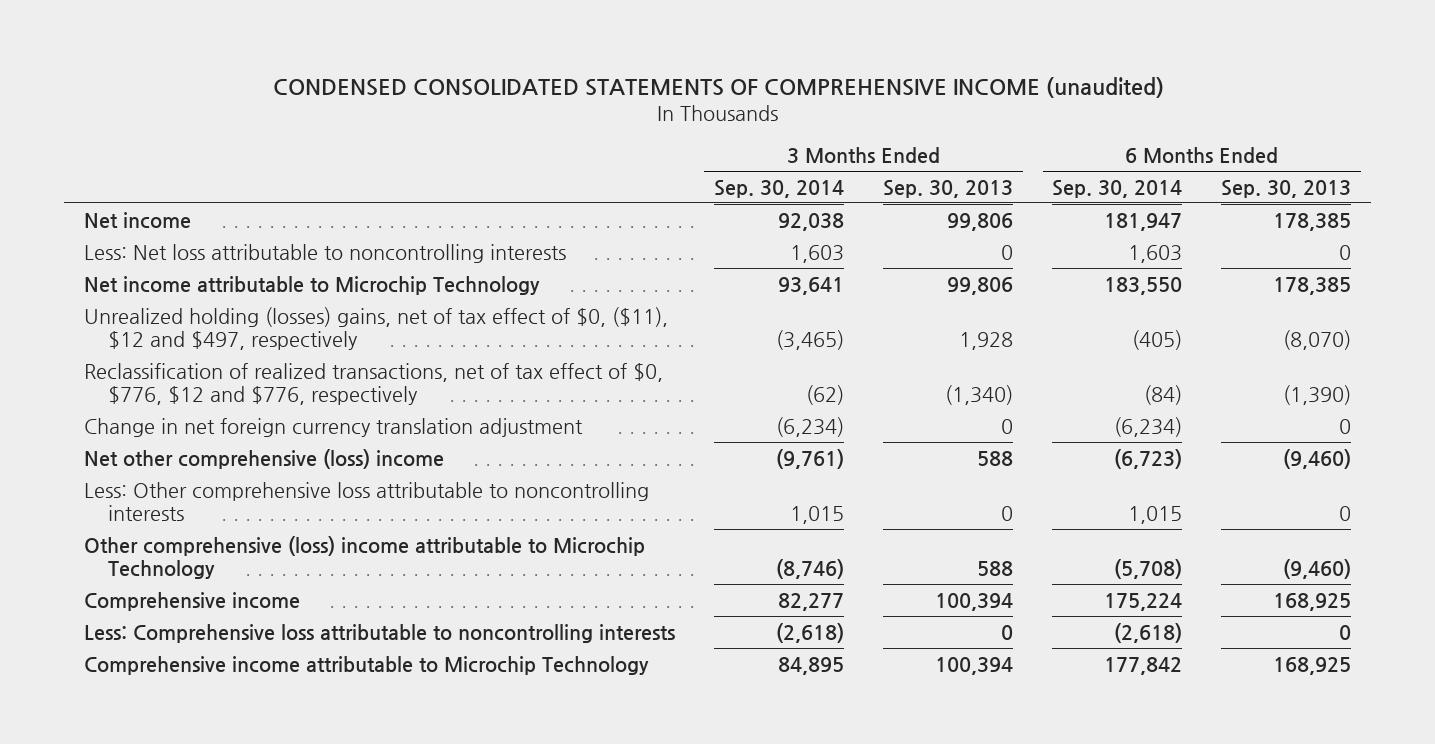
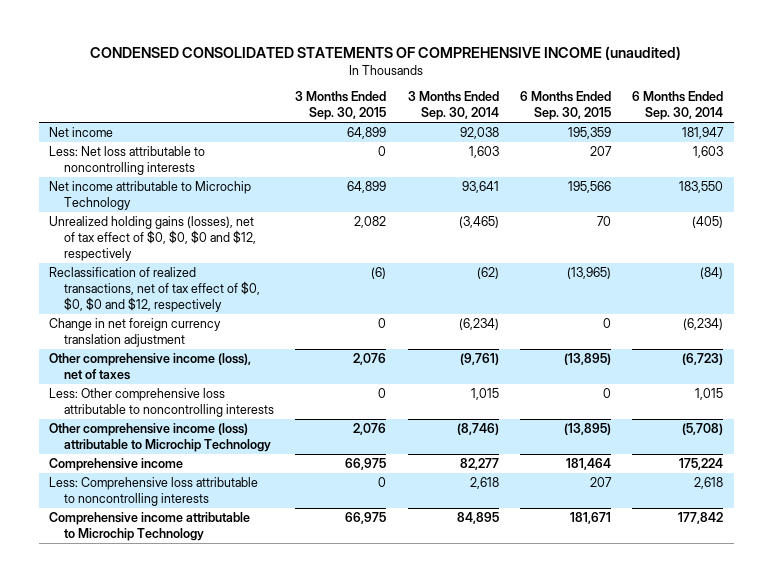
- | 3 Months Ended Sep. 30, 2014 | 3 Months Ended Sep. 30, 2013 | 6 Months Ended Sep. 30, 2014 | 6 Months Ended Sep. 30, 2013
+ | 3 Months Ended Sep. 30, 2015 | 3 Months Ended Sep. 30, 2014 | 6 Months Ended Sep. 30, 2015 | 6 Months Ended Sep. 30, 2014
- Unrealized holding (losses) gains, net of tax effect of $0, ($11), $12 and $497, respectively | (3,465) | 1,928 | (405) | (8,070)
- Reclassification of realized transactions, net of tax effect of $0, $776, $12 and $776, respectively | (62) | (1,340) | (84) | (1,390)
+ Unrealized holding gains (losses), net of tax effect of $0, $0, $0 and $12, respectively | 2,082 | (3,465) | 70 | (405)
+ Reclassification of realized transactions, net of tax effect of $0, $0, $0 and $12, respectively | (6) | (62) | (13,965) | (84)
- Net other comprehensive (loss) income | (9,761) | 588 | (6,723) | (9,460)
+ Other comprehensive income (loss), net of taxes | 2,076 | (9,761) | (13,895) | (6,723)
- Other comprehensive (loss) income attributable to Microchip Technology | (8,746) | 588 | (5,708) | (9,460)
+ Other comprehensive income (loss) attributable to Microchip Technology | 2,076 | (8,746) | (13,895) | (5,708)
- Less: Comprehensive loss attributable to noncontrolling interests | (2,618) | 0 | (2,618) | 0
+ Less: Comprehensive loss attributable to noncontrolling interests | 0 | 2,618 | 207 | 2,618

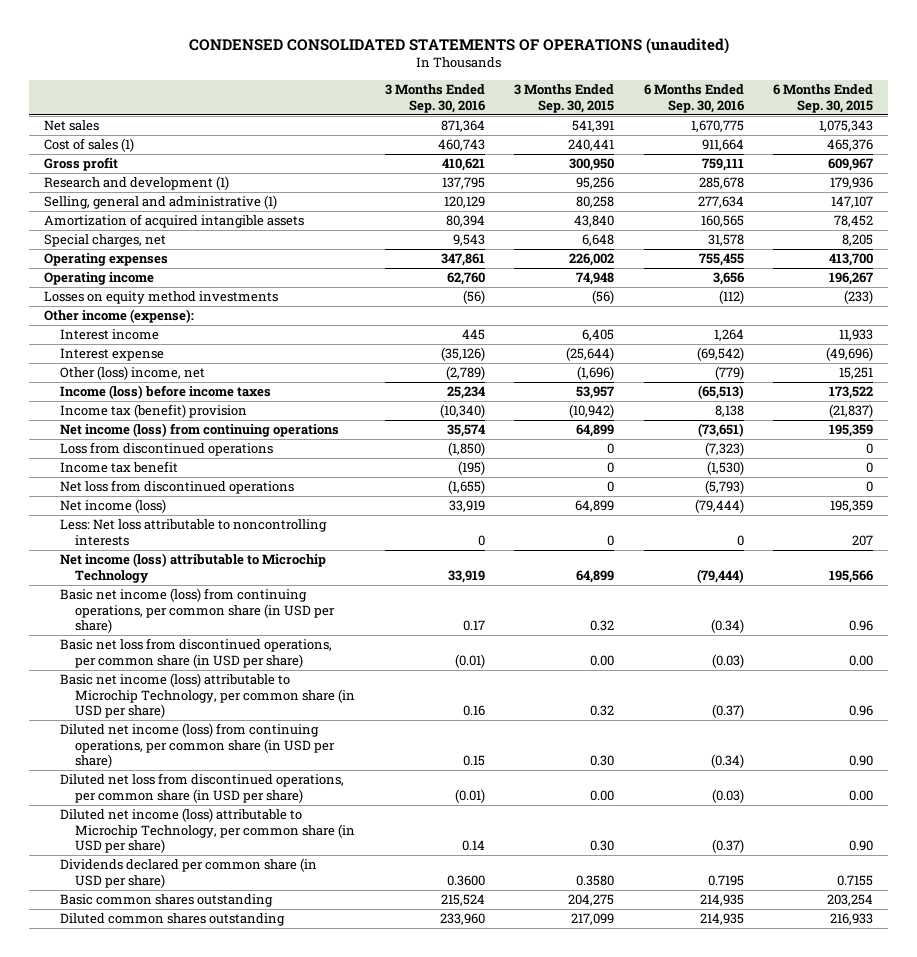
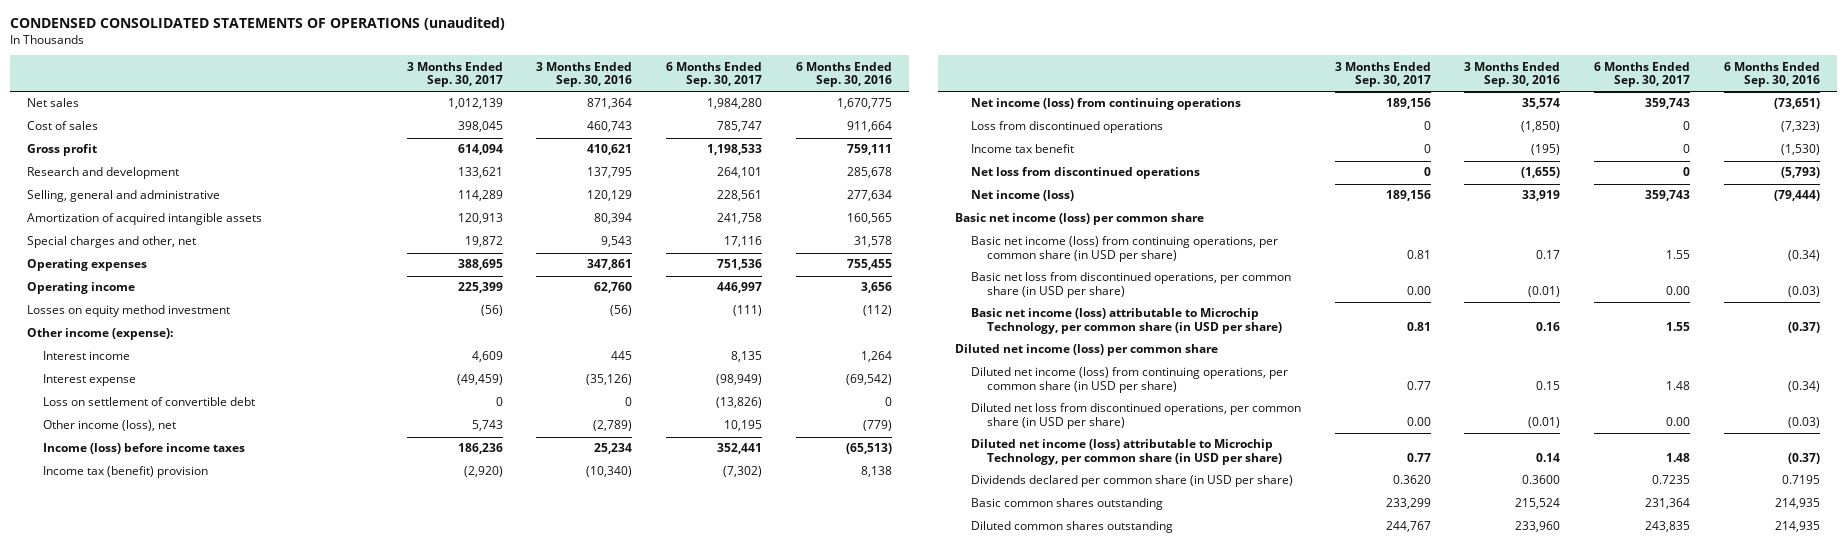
- | 3 Months Ended Sep. 30, 2016 | 3 Months Ended Sep. 30, 2015 | 6 Months Ended Sep. 30, 2016 | 6 Months Ended Sep. 30, 2015
+ | 3 Months Ended Sep. 30, 2017 | 3 Months Ended Sep. 30, 2016 | 6 Months Ended Sep. 30, 2017 | 6 Months Ended Sep. 30, 2016
- Cost of sales (1) | 460,743 | 240,441 | 911,664 | 465,376
+ Cost of sales | 398,045 | 460,743 | 785,747 | 911,664
- Research and development (1) | 137,795 | 95,256 | 285,678 | 179,936
- Selling, general and administrative (1) | 120,129 | 80,258 | 277,634 | 147,107
+ Research and development | 133,621 | 137,795 | 264,101 | 285,678
+ Selling, general and administrative | 114,289 | 120,129 | 228,561 | 277,634
- Special charges, net | 9,543 | 6,648 | 31,578 | 8,205
+ Special charges and other, net | 19,872 | 9,543 | 17,116 | 31,578
- Losses on equity method investments | (56) | (56) | (112) | (233)
+ Losses on equity method investment | (56) | (56) | (111) | (112)
- Other (loss) income, net | (2,789) | (1,696) | (779) | 15,251
+ Loss on settlement of convertible debt | 0 | 0 | (13,826) | 0
+ Other income (loss), net | 5,743 | (2,789) | 10,195 | (779)
- Less: Net loss attributable to noncontrolling interests | 0 | 0 | 0 | 207
- Net income (loss) attributable to Microchip Technology | 33,919 | 64,899 | (79,444) | 195,566
+ Basic net income (loss) per common share
+ Diluted net income (loss) per common share

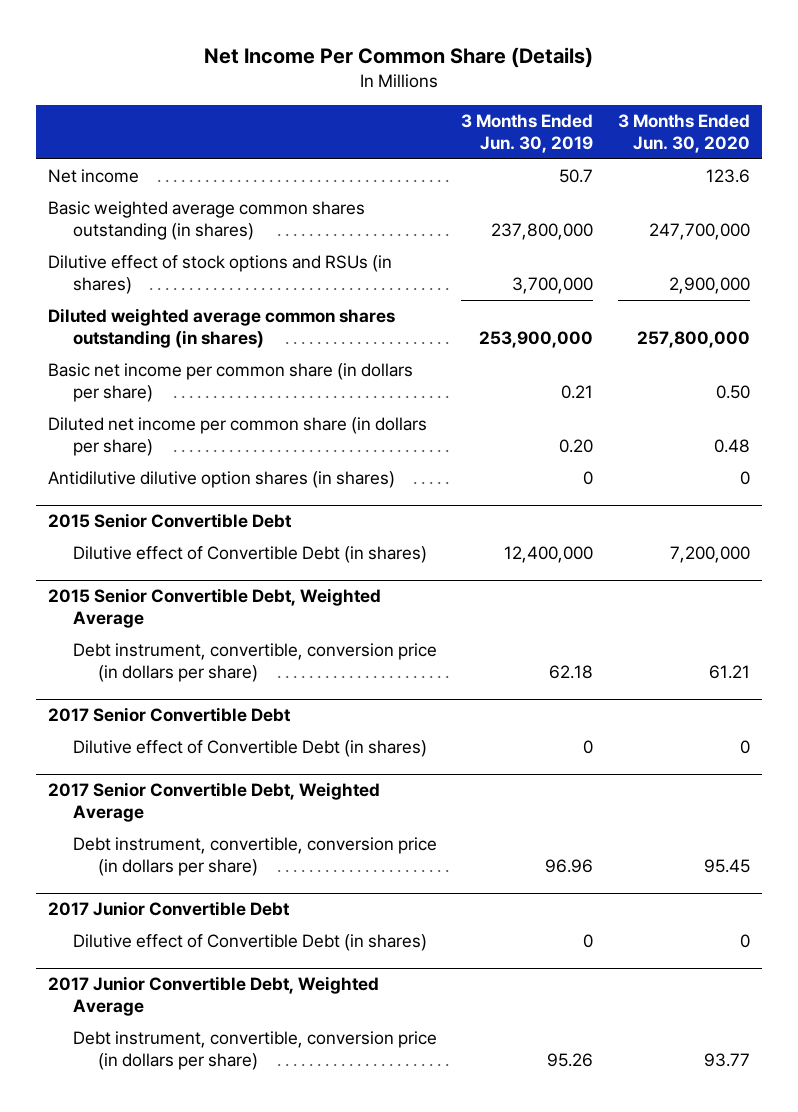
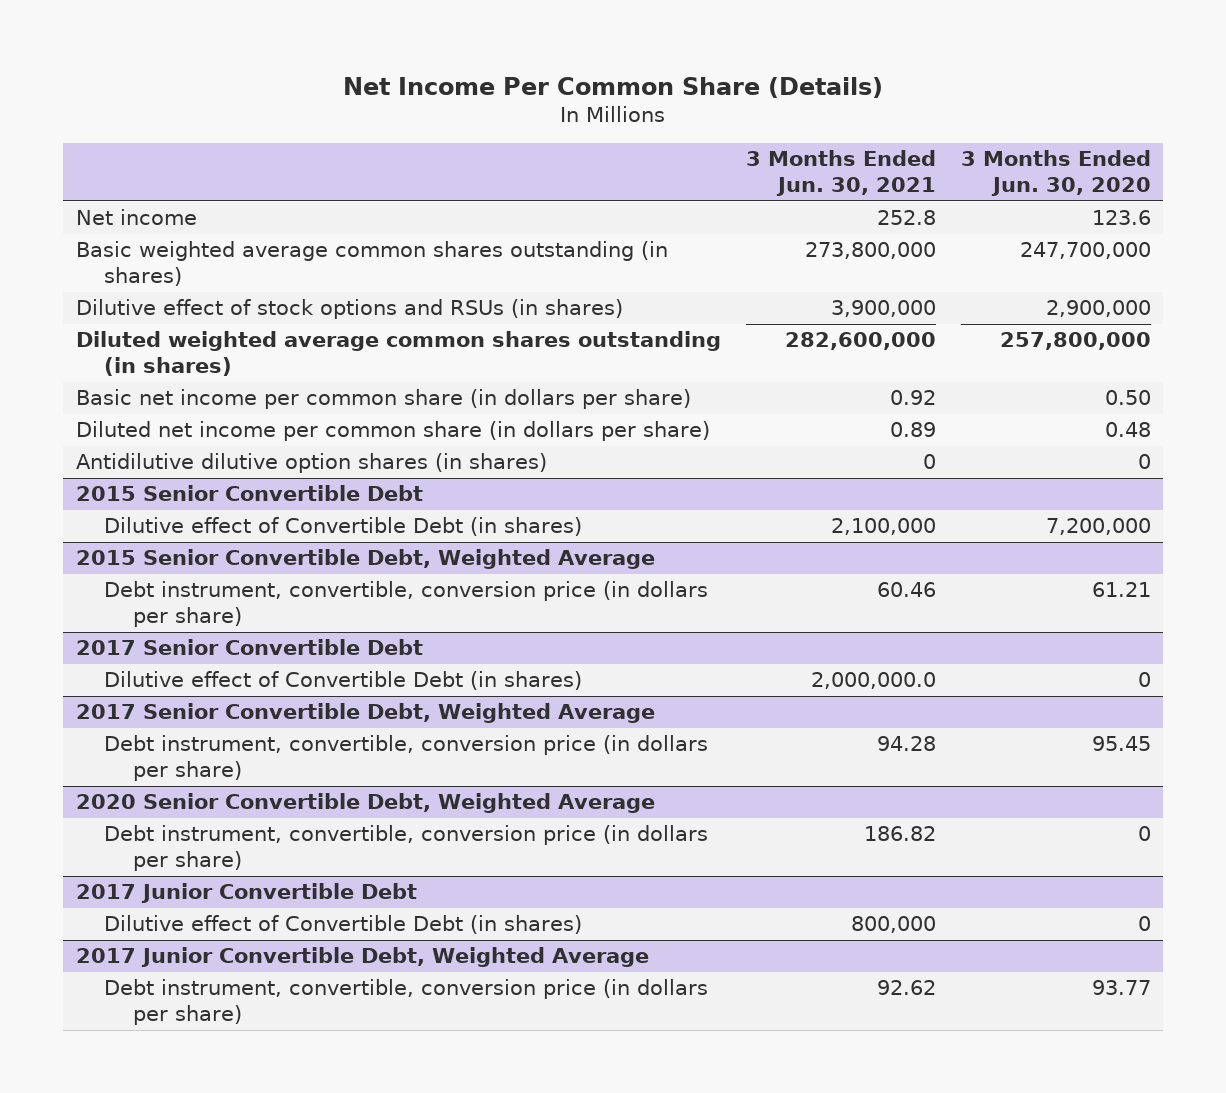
- | 3 Months Ended Jun. 30, 2019 | 3 Months Ended Jun. 30, 2020
+ | 3 Months Ended Jun. 30, 2021 | 3 Months Ended Jun. 30, 2020
+ 2020 Senior Convertible Debt, Weighted Average
+ Debt instrument, convertible, conversion price (in dollars per share) | 186.82 | 0

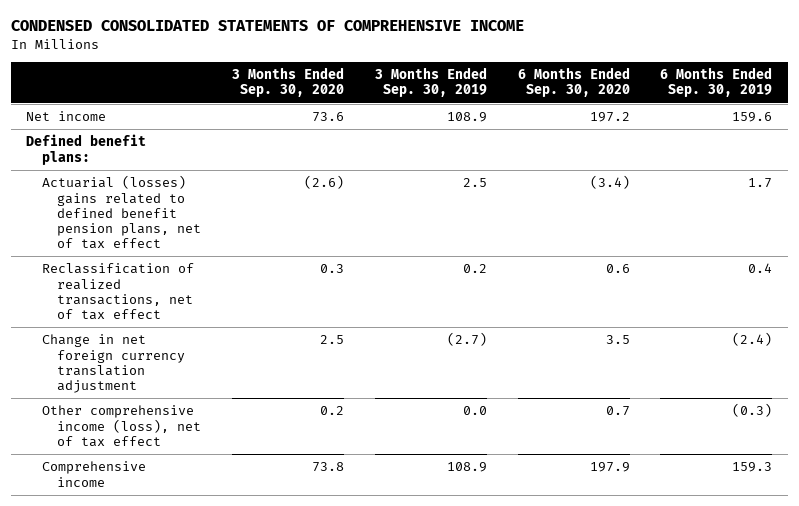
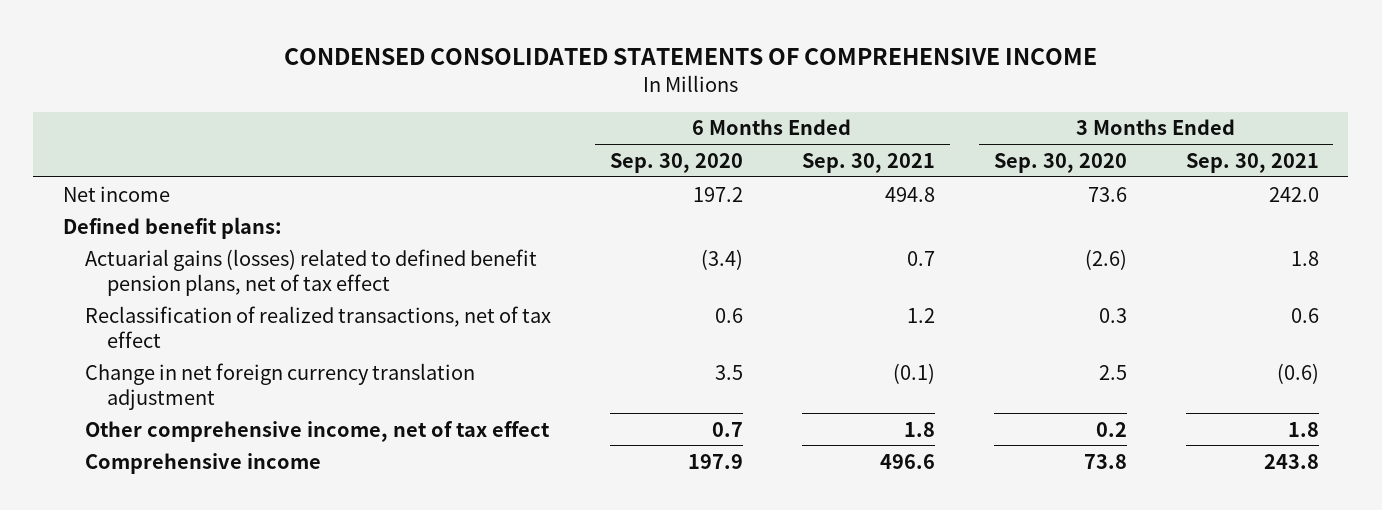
- | 3 Months Ended Sep. 30, 2020 | 3 Months Ended Sep. 30, 2019 | 6 Months Ended Sep. 30, 2020 | 6 Months Ended Sep. 30, 2019
+ | 6 Months Ended Sep. 30, 2020 | 6 Months Ended Sep. 30, 2021 | 3 Months Ended Sep. 30, 2020 | 3 Months Ended Sep. 30, 2021
- Actuarial (losses) gains related to defined benefit pension plans, net of tax effect | (2.6) | 2.5 | (3.4) | 1.7
+ Actuarial gains (losses) related to defined benefit pension plans, net of tax effect | (3.4) | 0.7 | (2.6) | 1.8
- Other comprehensive income (loss), net of tax effect | 0.2 | 0.0 | 0.7 | (0.3)
+ Other comprehensive income, net of tax effect | 0.7 | 1.8 | 0.2 | 1.8

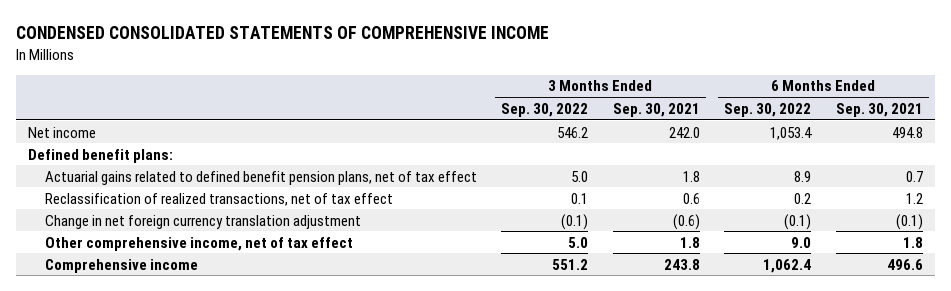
- | 6 Months Ended Sep. 30, 2020 | 6 Months Ended Sep. 30, 2021 | 3 Months Ended Sep. 30, 2020 | 3 Months Ended Sep. 30, 2021
+ | 3 Months Ended Sep. 30, 2022 | 3 Months Ended Sep. 30, 2021 | 6 Months Ended Sep. 30, 2022 | 6 Months Ended Sep. 30, 2021
- Actuarial gains (losses) related to defined benefit pension plans, net of tax effect | (3.4) | 0.7 | (2.6) | 1.8
+ Actuarial gains related to defined benefit pension plans, net of tax effect | 5.0 | 1.8 | 8.9 | 0.7

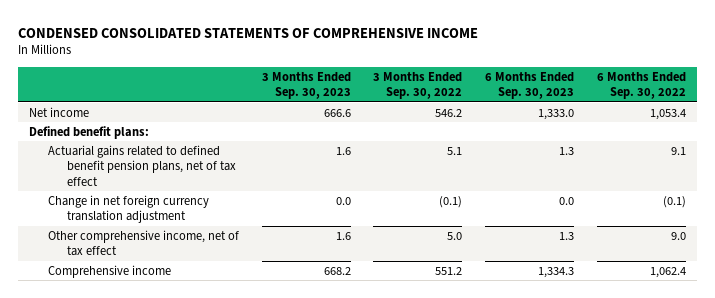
- | 3 Months Ended Sep. 30, 2022 | 3 Months Ended Sep. 30, 2021 | 6 Months Ended Sep. 30, 2022 | 6 Months Ended Sep. 30, 2021
+ | 3 Months Ended Sep. 30, 2023 | 3 Months Ended Sep. 30, 2022 | 6 Months Ended Sep. 30, 2023 | 6 Months Ended Sep. 30, 2022
- Actuarial gains related to defined benefit pension plans, net of tax effect | 5.0 | 1.8 | 8.9 | 0.7
- Reclassification of realized transactions, net of tax effect | 0.1 | 0.6 | 0.2 | 1.2
+ Actuarial gains related to defined benefit pension plans, net of tax effect | 1.6 | 5.1 | 1.3 | 9.1

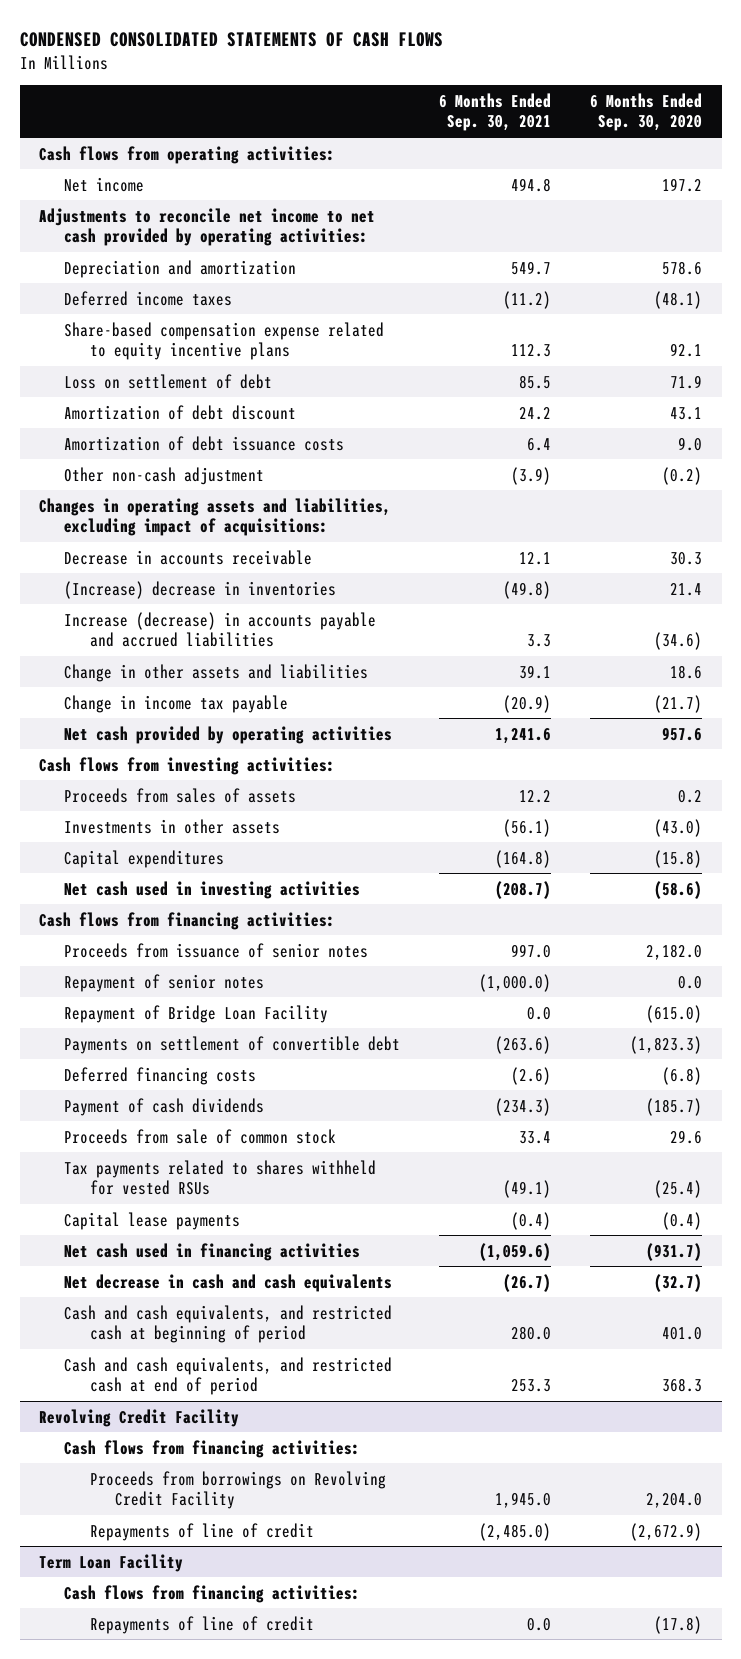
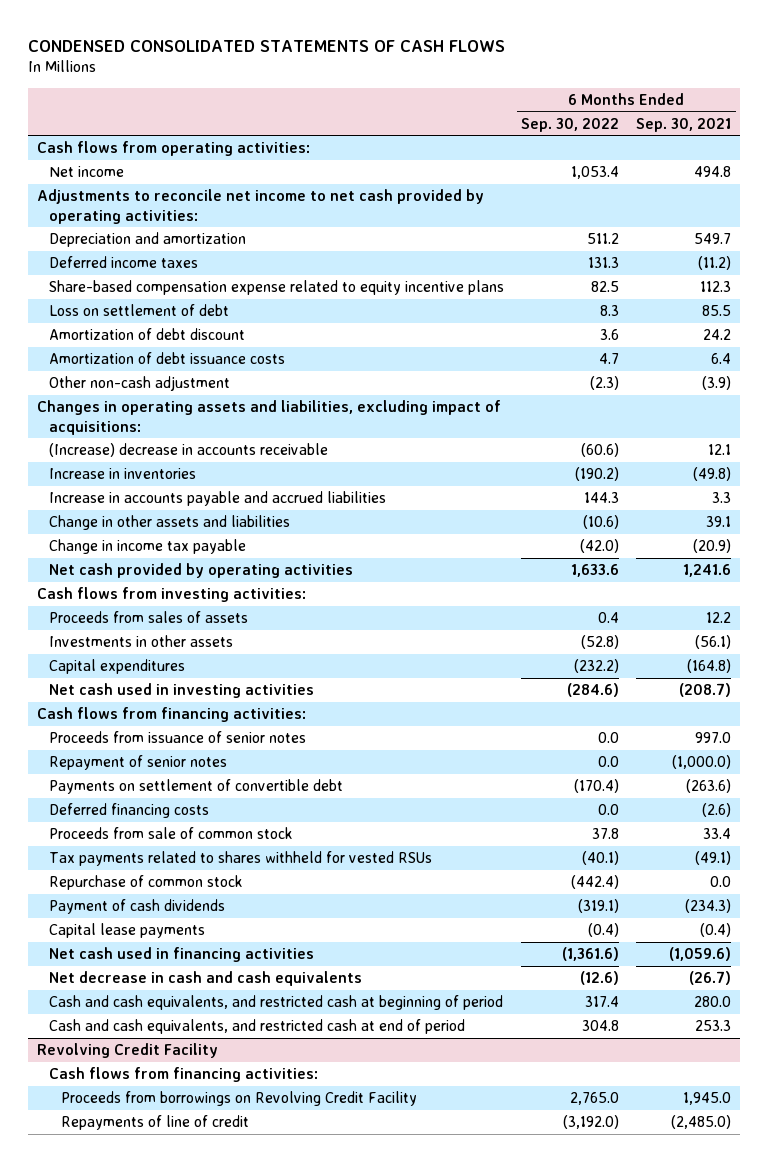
- | 6 Months Ended Sep. 30, 2021 | 6 Months Ended Sep. 30, 2020
+ | 6 Months Ended Sep. 30, 2022 | 6 Months Ended Sep. 30, 2021
- Decrease in accounts receivable | 12.1 | 30.3
- (Increase) decrease in inventories | (49.8) | 21.4
- Increase (decrease) in accounts payable and accrued liabilities | 3.3 | (34.6)
+ (Increase) decrease in accounts receivable | (60.6) | 12.1
+ Increase in inventories | (190.2) | (49.8)
+ Increase in accounts payable and accrued liabilities | 144.3 | 3.3
- Repayment of Bridge Loan Facility | 0.0 | (615.0)
+ Repurchase of common stock | (442.4) | 0.0
moved down: Payment of cash dividends | (319.1) | (234.3)
- Term Loan Facility
- Cash flows from financing activities:
- Repayments of line of credit | 0.0 | (17.8)

